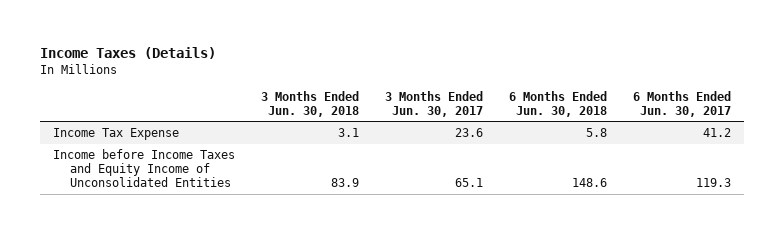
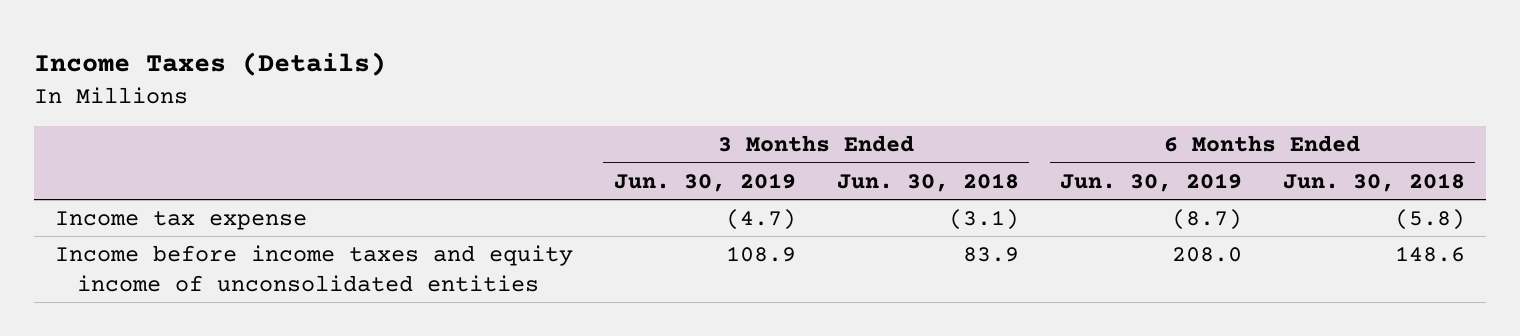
- | 3 Months Ended Jun. 30, 2018 | 3 Months Ended Jun. 30, 2017 | 6 Months Ended Jun. 30, 2018 | 6 Months Ended Jun. 30, 2017
+ | 3 Months Ended Jun. 30, 2019 | 3 Months Ended Jun. 30, 2018 | 6 Months Ended Jun. 30, 2019 | 6 Months Ended Jun. 30, 2018
- Income Tax Expense | 3.1 | 23.6 | 5.8 | 41.2
- Income before Income Taxes and Equity Income of Unconsolidated Entities | 83.9 | 65.1 | 148.6 | 119.3
+ Income tax expense | (4.7) | (3.1) | (8.7) | (5.8)
+ Income before income taxes and equity income of unconsolidated entities | 108.9 | 83.9 | 208.0 | 148.6

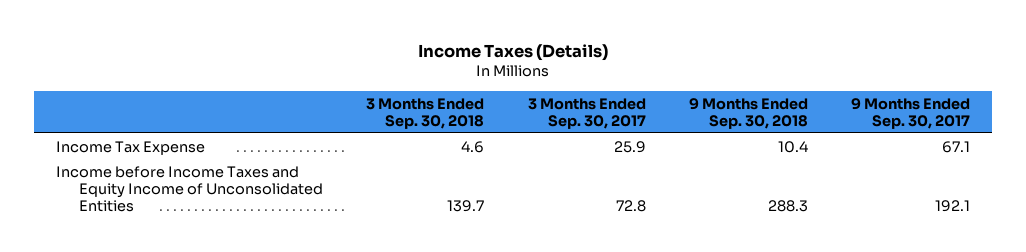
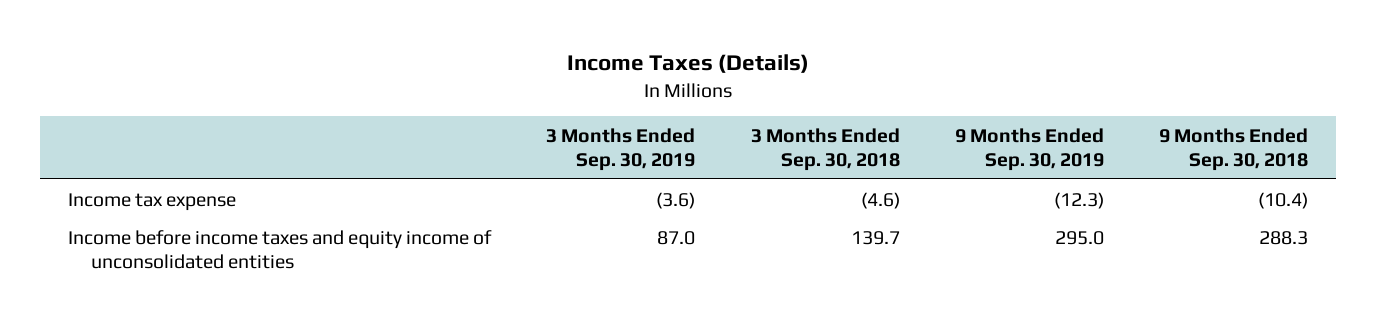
- | 3 Months Ended Sep. 30, 2018 | 3 Months Ended Sep. 30, 2017 | 9 Months Ended Sep. 30, 2018 | 9 Months Ended Sep. 30, 2017
+ | 3 Months Ended Sep. 30, 2019 | 3 Months Ended Sep. 30, 2018 | 9 Months Ended Sep. 30, 2019 | 9 Months Ended Sep. 30, 2018
- Income Tax Expense | 4.6 | 25.9 | 10.4 | 67.1
- Income before Income Taxes and Equity Income of Unconsolidated Entities | 139.7 | 72.8 | 288.3 | 192.1
+ Income tax expense | (3.6) | (4.6) | (12.3) | (10.4)
+ Income before income taxes and equity income of unconsolidated entities | 87.0 | 139.7 | 295.0 | 288.3

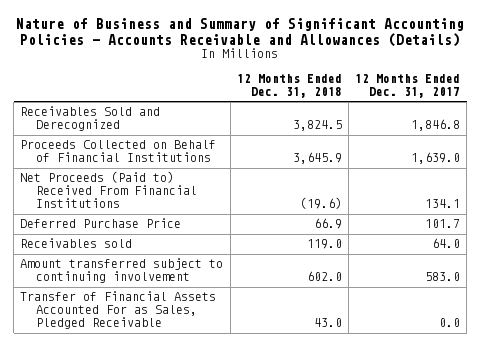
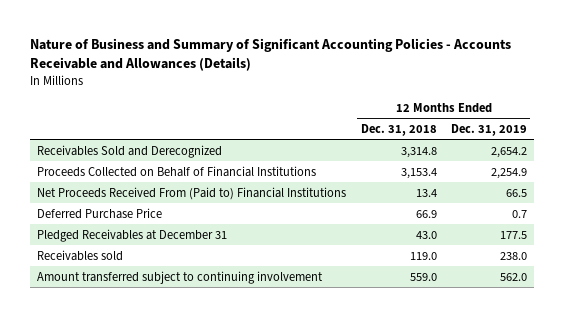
- | 12 Months Ended Dec. 31, 2018 | 12 Months Ended Dec. 31, 2017
+ | 12 Months Ended Dec. 31, 2018 | 12 Months Ended Dec. 31, 2019
- Receivables Sold and Derecognized | 3,824.5 | 1,846.8
- Proceeds Collected on Behalf of Financial Institutions | 3,645.9 | 1,639.0
- Net Proceeds (Paid to) Received From Financial Institutions | (19.6) | 134.1
+ Receivables Sold and Derecognized | 3,314.8 | 2,654.2
+ Proceeds Collected on Behalf of Financial Institutions | 3,153.4 | 2,254.9
+ Net Proceeds Received From (Paid to) Financial Institutions | 13.4 | 66.5
+ Pledged Receivables at December 31 | 43.0 | 177.5
- Amount transferred subject to continuing involvement | 602.0 | 583.0
- Transfer of Financial Assets Accounted For as Sales, Pledged Receivable | 43.0 | 0.0
+ Amount transferred subject to continuing involvement | 559.0 | 562.0

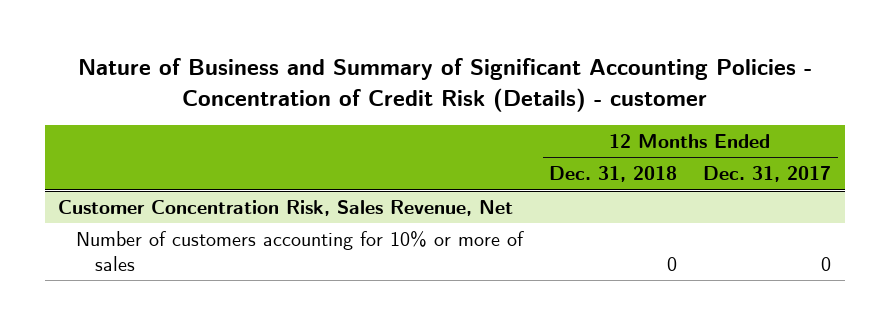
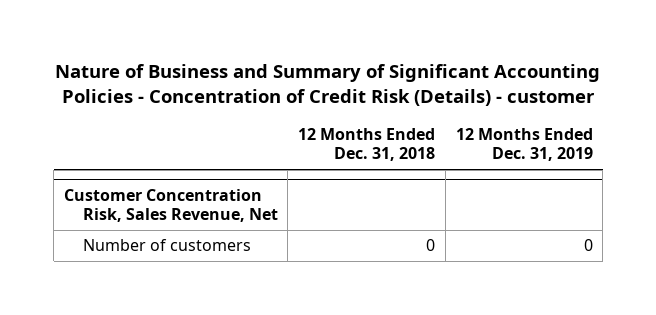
- | 12 Months Ended Dec. 31, 2018 | 12 Months Ended Dec. 31, 2017
+ | 12 Months Ended Dec. 31, 2018 | 12 Months Ended Dec. 31, 2019
@ Customer Concentration Risk, Sales Revenue, Net
- Number of customers accounting for 10% or more of sales | 0 | 0
+ Number of customers | 0 | 0

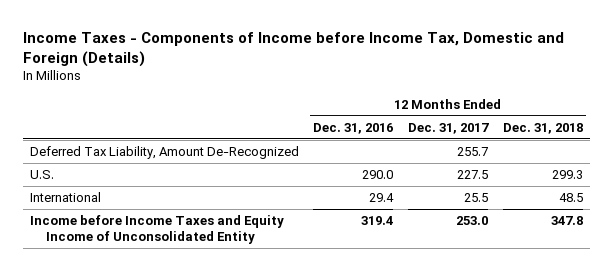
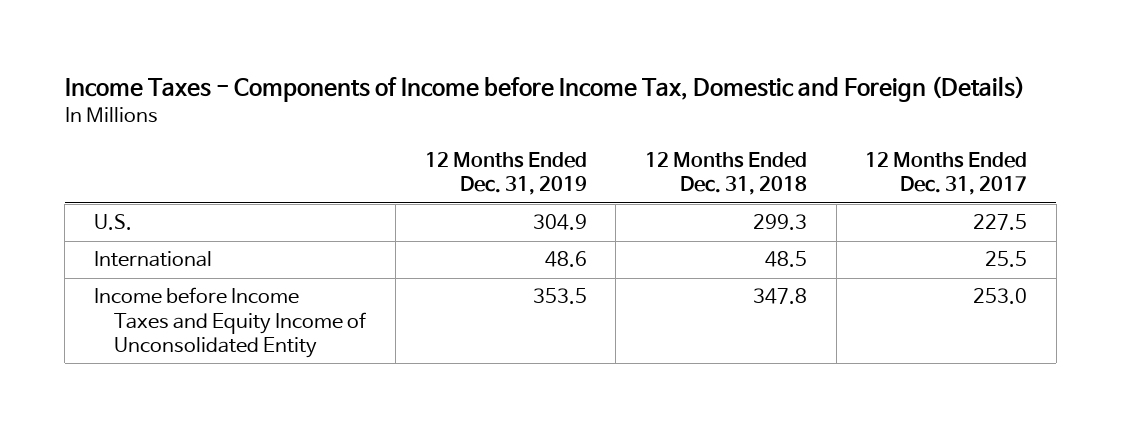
- | 12 Months Ended Dec. 31, 2016 | 12 Months Ended Dec. 31, 2017 | 12 Months Ended Dec. 31, 2018
+ | 12 Months Ended Dec. 31, 2019 | 12 Months Ended Dec. 31, 2018 | 12 Months Ended Dec. 31, 2017
- Deferred Tax Liability, Amount De-Recognized | | 255.7 |

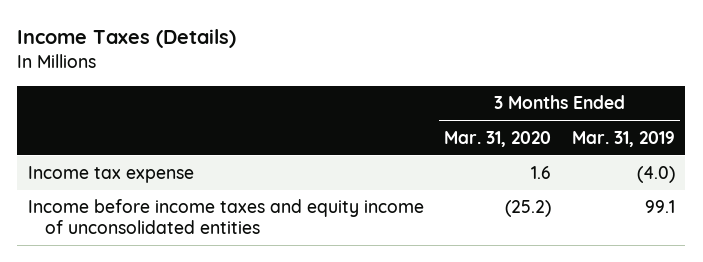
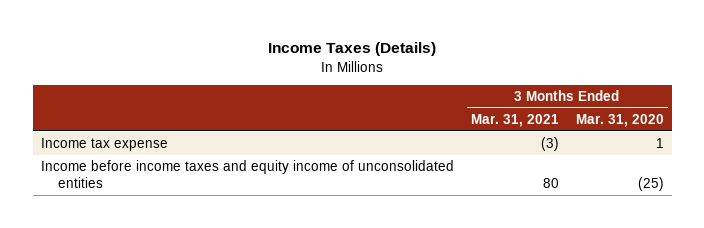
- | 3 Months Ended Mar. 31, 2020 | 3 Months Ended Mar. 31, 2019
+ | 3 Months Ended Mar. 31, 2021 | 3 Months Ended Mar. 31, 2020
- Income tax expense | 1.6 | (4.0)
- Income before income taxes and equity income of unconsolidated entities | (25.2) | 99.1
+ Income tax expense | (3) | 1
+ Income before income taxes and equity income of unconsolidated entities | 80 | (25)

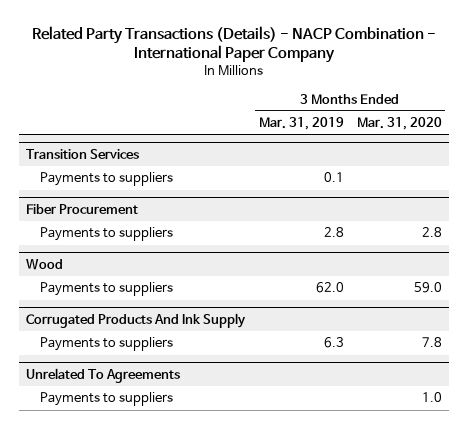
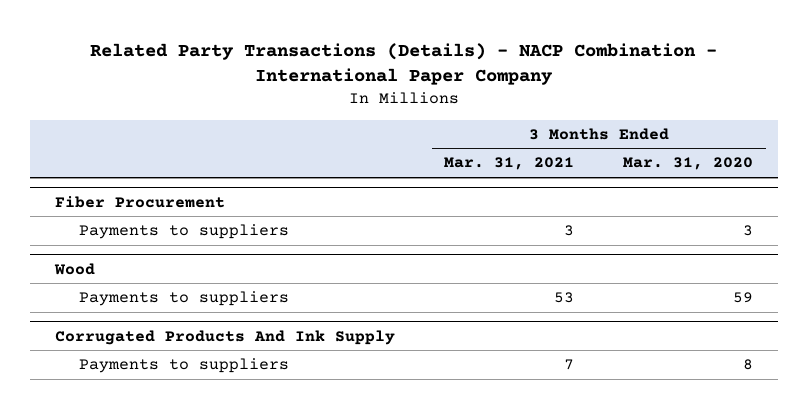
- | 3 Months Ended Mar. 31, 2019 | 3 Months Ended Mar. 31, 2020
+ | 3 Months Ended Mar. 31, 2021 | 3 Months Ended Mar. 31, 2020
- Transition Services
- Payments to suppliers | 0.1 |
@ Fiber Procurement
- Payments to suppliers | 2.8 | 2.8
+ Payments to suppliers | 3 | 3
@ Wood
- Payments to suppliers | 62.0 | 59.0
+ Payments to suppliers | 53 | 59
@ Corrugated Products And Ink Supply
- Payments to suppliers | 6.3 | 7.8
- Unrelated To Agreements
- Payments to suppliers | | 1.0
@ Corrugated Products And Ink Supply
+ Payments to suppliers | 7 | 8

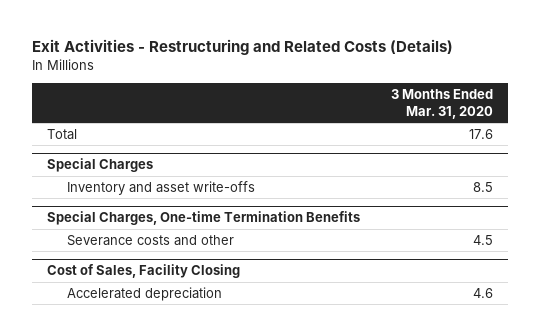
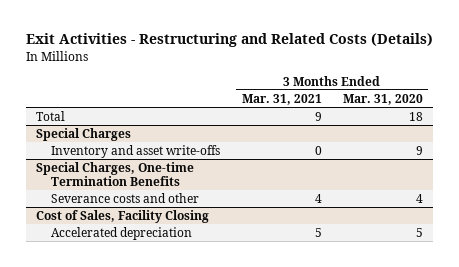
- | 3 Months Ended Mar. 31, 2020
+ | 3 Months Ended Mar. 31, 2021 | 3 Months Ended Mar. 31, 2020
- Total | 17.6
+ Total | 9 | 18
@ Special Charges
- Inventory and asset write-offs | 8.5
+ Inventory and asset write-offs | 0 | 9
@ Special Charges, One-time Termination Benefits
- Severance costs and other | 4.5
+ Severance costs and other | 4 | 4
@ Cost of Sales, Facility Closing
- Accelerated depreciation | 4.6
+ Accelerated depreciation | 5 | 5

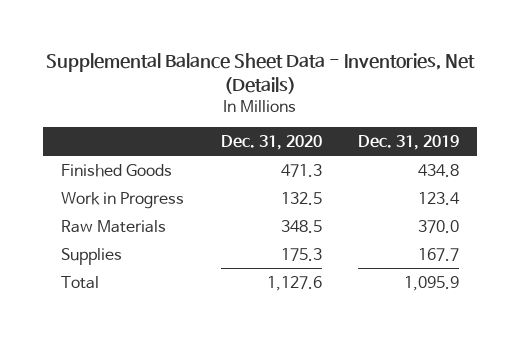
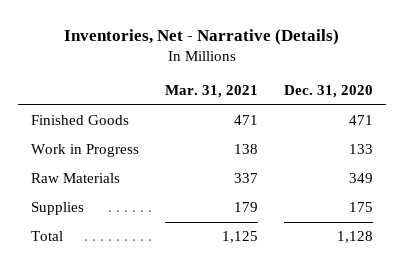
- Supplemental Balance Sheet Data - Inventories, Net (Details)
+ Inventories, Net - Narrative (Details)
- | Dec. 31, 2020 | Dec. 31, 2019
+ | Mar. 31, 2021 | Dec. 31, 2020
- Finished Goods | 471.3 | 434.8
- Work in Progress | 132.5 | 123.4
- Raw Materials | 348.5 | 370.0
- Supplies | 175.3 | 167.7
- Total | 1,127.6 | 1,095.9
+ Finished Goods | 471 | 471
+ Work in Progress | 138 | 133
+ Raw Materials | 337 | 349
+ Supplies | 179 | 175
+ Total | 1,125 | 1,128

